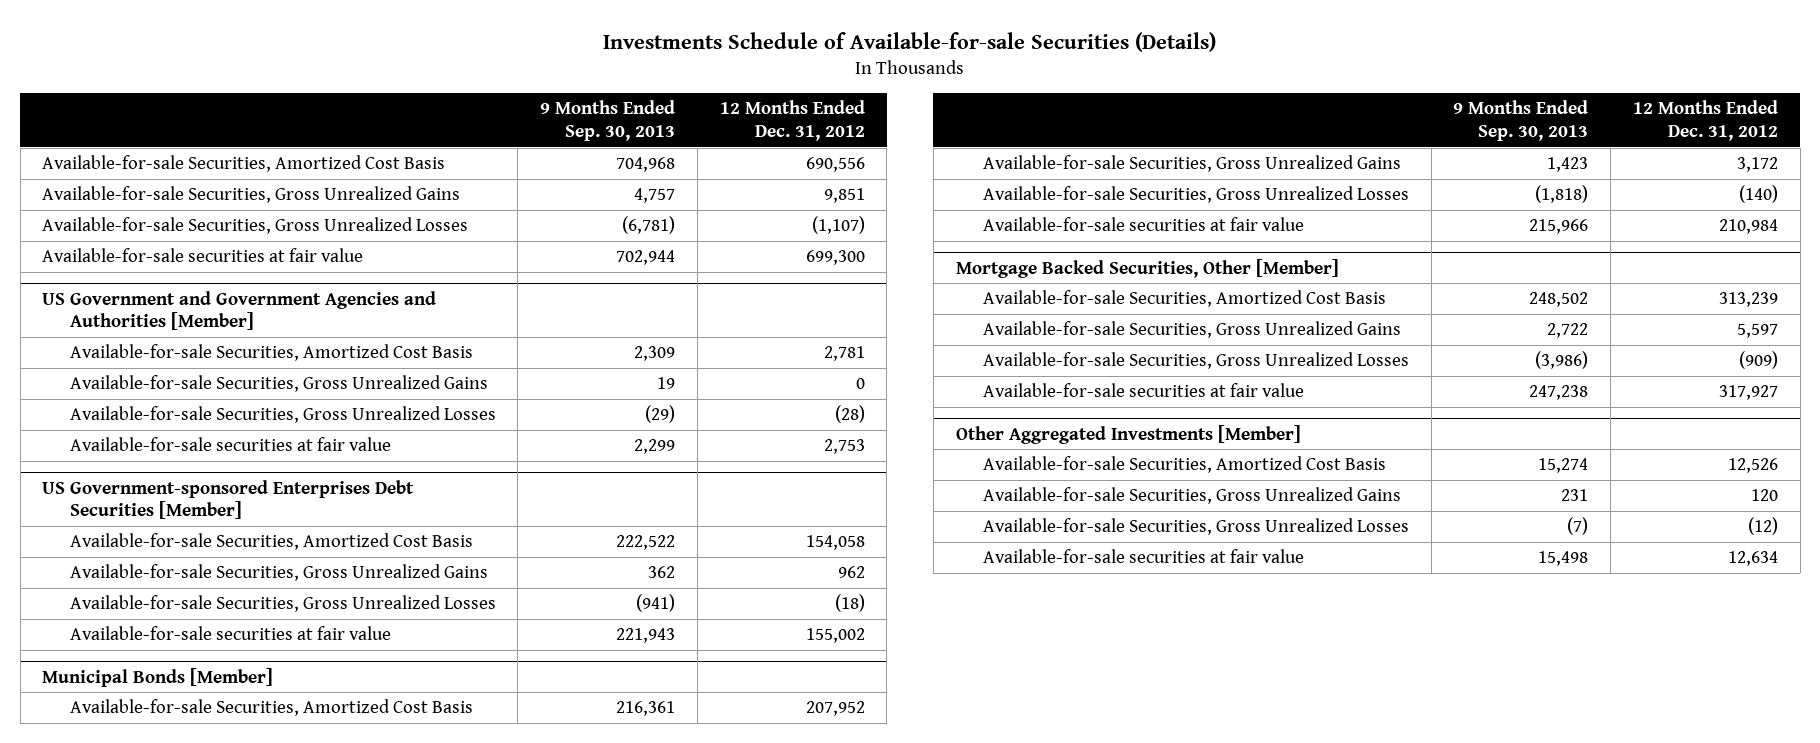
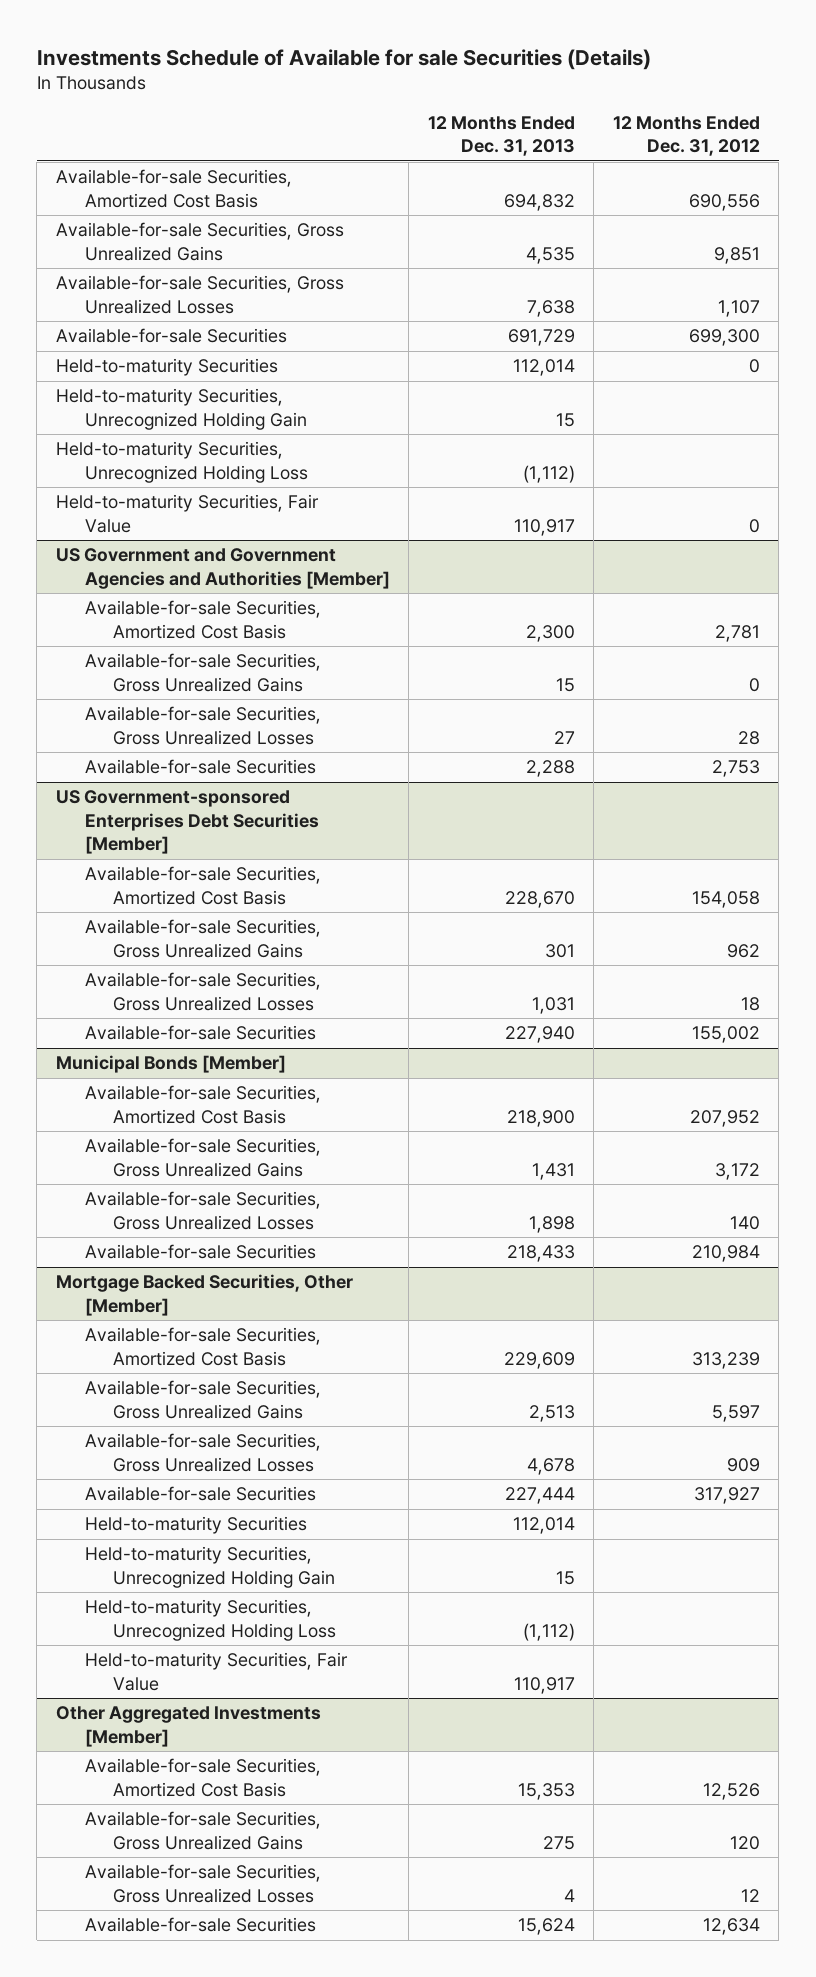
- Investments Schedule of Available-for-sale Securities (Details)
+ Investments Schedule of Available for sale Securities (Details)
- | 9 Months Ended Sep. 30, 2013 | 12 Months Ended Dec. 31, 2012
+ | 12 Months Ended Dec. 31, 2013 | 12 Months Ended Dec. 31, 2012
- Available-for-sale Securities, Gross Unrealized Losses | (6,781) | (1,107)
- Available-for-sale securities at fair value | 702,944 | 699,300
+ Available-for-sale Securities, Gross Unrealized Losses | 7,638 | 1,107
+ Available-for-sale Securities | 691,729 | 699,300
+ Held-to-maturity Securities | 112,014 | 0
+ Held-to-maturity Securities, Unrecognized Holding Gain | 15 |
+ Held-to-maturity Securities, Unrecognized Holding Loss | (1,112) |
+ Held-to-maturity Securities, Fair Value | 110,917 | 0
@ US Government and Government Agencies and Authorities [Member]
- Available-for-sale Securities, Gross Unrealized Losses | (29) | (28)
- Available-for-sale securities at fair value | 2,299 | 2,753
+ Available-for-sale Securities, Gross Unrealized Losses | 27 | 28
+ Available-for-sale Securities | 2,288 | 2,753
@ US Government-sponsored Enterprises Debt Securities [Member]
- Available-for-sale Securities, Gross Unrealized Losses | (941) | (18)
- Available-for-sale securities at fair value | 221,943 | 155,002
+ Available-for-sale Securities, Gross Unrealized Losses | 1,031 | 18
+ Available-for-sale Securities | 227,940 | 155,002
@ Municipal Bonds [Member]
- Available-for-sale Securities, Gross Unrealized Losses | (1,818) | (140)
- Available-for-sale securities at fair value | 215,966 | 210,984
+ Available-for-sale Securities, Gross Unrealized Losses | 1,898 | 140
+ Available-for-sale Securities | 218,433 | 210,984
@ Mortgage Backed Securities, Other [Member]
- Available-for-sale Securities, Gross Unrealized Losses | (3,986) | (909)
- Available-for-sale securities at fair value | 247,238 | 317,927
+ Available-for-sale Securities, Gross Unrealized Losses | 4,678 | 909
+ Available-for-sale Securities | 227,444 | 317,927
+ Held-to-maturity Securities | 112,014 |
+ Held-to-maturity Securities, Unrecognized Holding Gain | 15 |
+ Held-to-maturity Securities, Unrecognized Holding Loss | (1,112) |
+ Held-to-maturity Securities, Fair Value | 110,917 |
@ Other Aggregated Investments [Member]
- Available-for-sale Securities, Gross Unrealized Losses | (7) | (12)
- Available-for-sale securities at fair value | 15,498 | 12,634
+ Available-for-sale Securities, Gross Unrealized Losses | 4 | 12
+ Available-for-sale Securities | 15,624 | 12,634

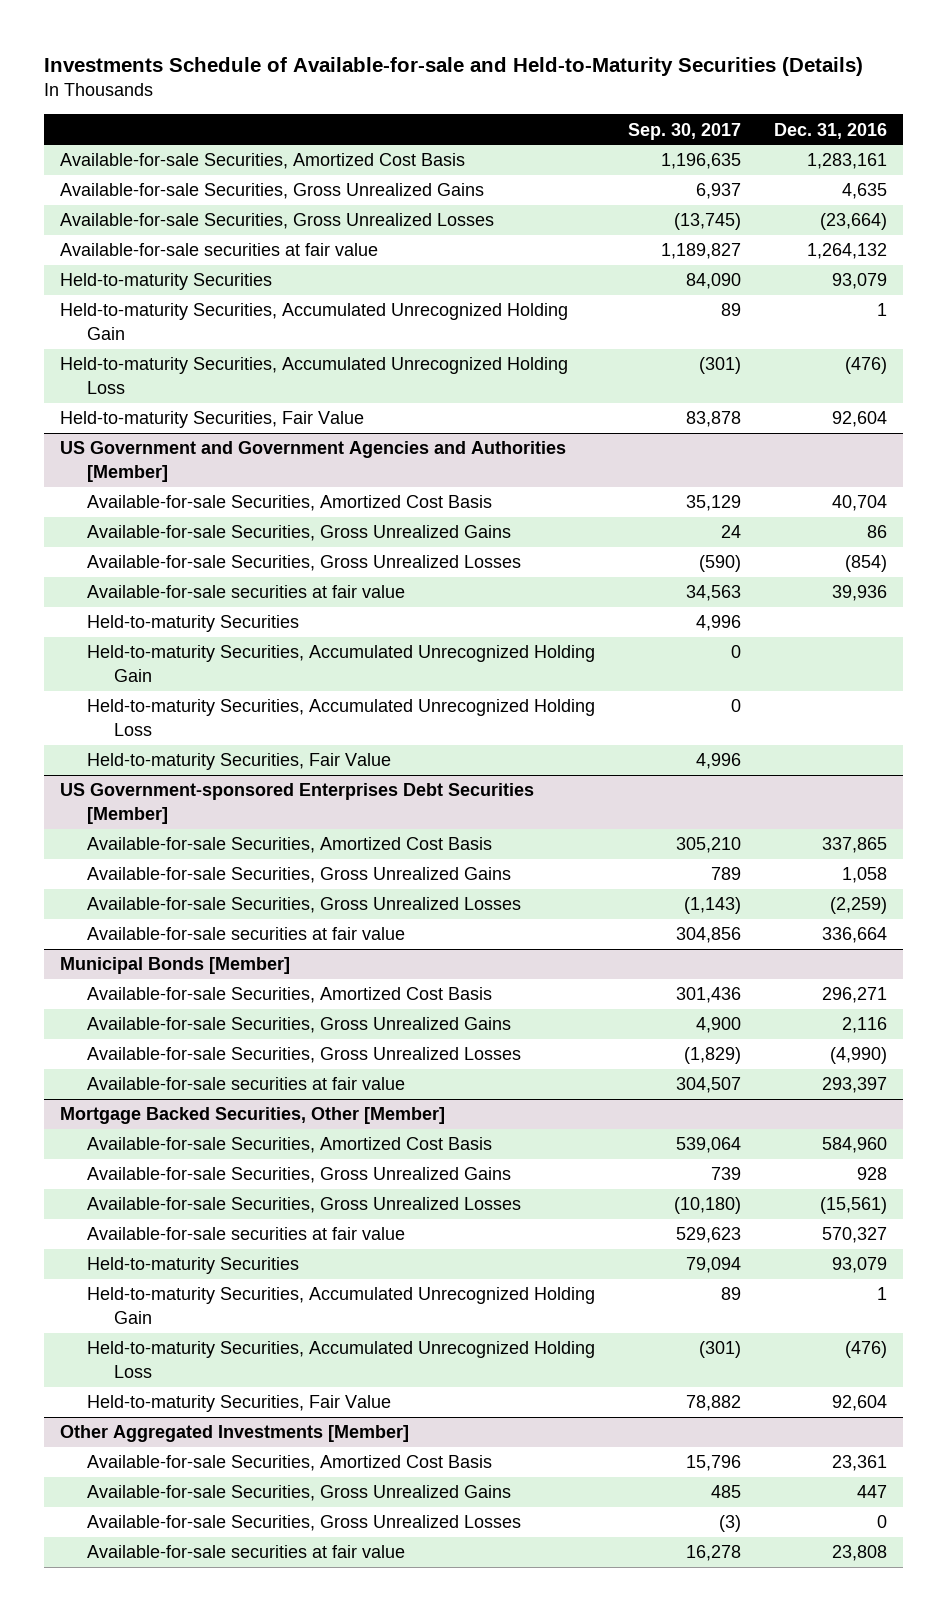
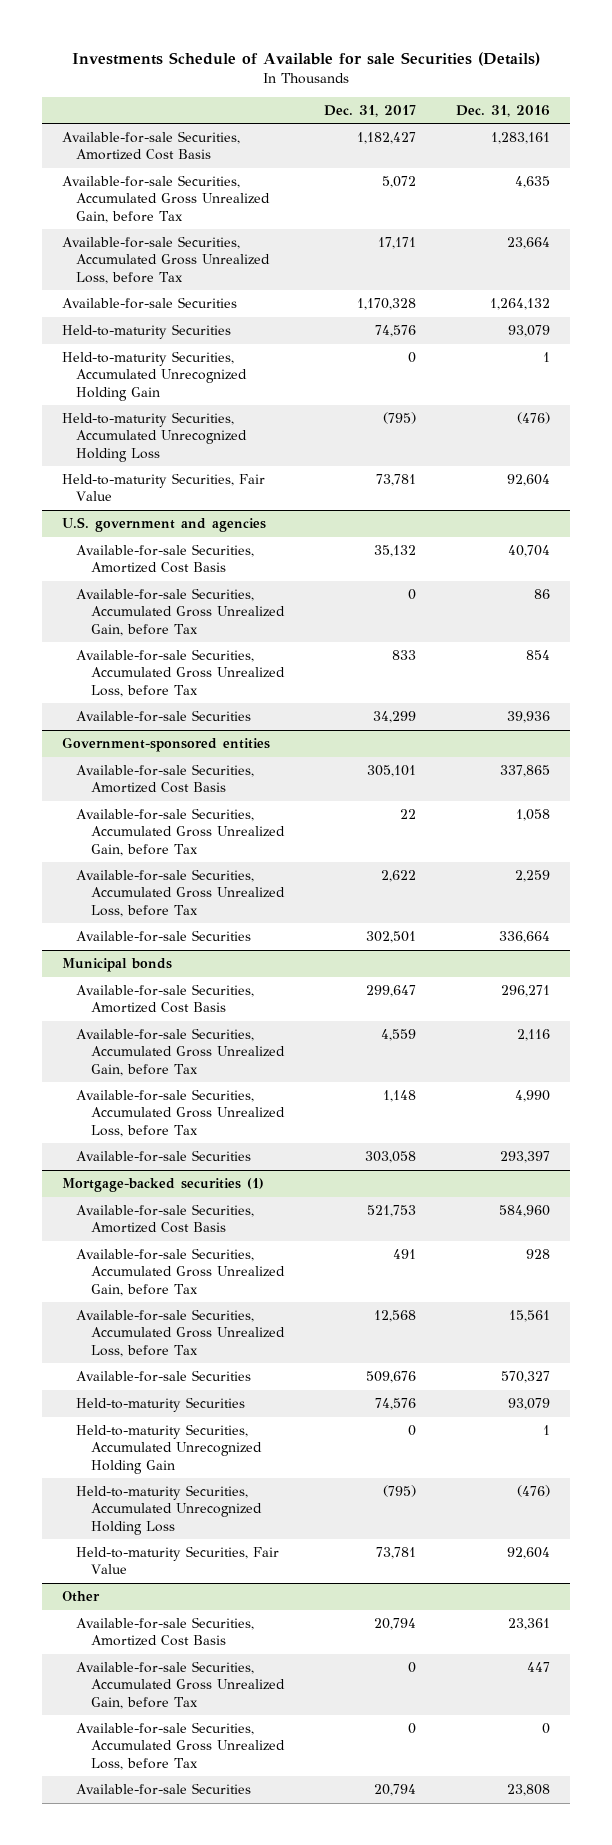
- Investments Schedule of Available-for-sale and Held-to-Maturity Securities (Details)
+ Investments Schedule of Available for sale Securities (Details)
- | Sep. 30, 2017 | Dec. 31, 2016
+ | Dec. 31, 2017 | Dec. 31, 2016
- Available-for-sale Securities, Gross Unrealized Gains | 6,937 | 4,635
- Available-for-sale Securities, Gross Unrealized Losses | (13,745) | (23,664)
- Available-for-sale securities at fair value | 1,189,827 | 1,264,132
+ Available-for-sale Securities, Accumulated Gross Unrealized Gain, before Tax | 5,072 | 4,635
+ Available-for-sale Securities, Accumulated Gross Unrealized Loss, before Tax | 17,171 | 23,664
+ Available-for-sale Securities | 1,170,328 | 1,264,132
- US Government and Government Agencies and Authorities [Member]
+ U.S. government and agencies
- Available-for-sale Securities, Gross Unrealized Gains | 24 | 86
- Available-for-sale Securities, Gross Unrealized Losses | (590) | (854)
- Available-for-sale securities at fair value | 34,563 | 39,936
- Held-to-maturity Securities | 4,996 |
- Held-to-maturity Securities, Accumulated Unrecognized Holding Gain | 0 |
- Held-to-maturity Securities, Accumulated Unrecognized Holding Loss | 0 |
- Held-to-maturity Securities, Fair Value | 4,996 |
- US Government-sponsored Enterprises Debt Securities [Member]
+ Available-for-sale Securities, Accumulated Gross Unrealized Gain, before Tax | 0 | 86
+ Available-for-sale Securities, Accumulated Gross Unrealized Loss, before Tax | 833 | 854
+ Available-for-sale Securities | 34,299 | 39,936
+ Government-sponsored entities
- Available-for-sale Securities, Gross Unrealized Gains | 789 | 1,058
- Available-for-sale Securities, Gross Unrealized Losses | (1,143) | (2,259)
- Available-for-sale securities at fair value | 304,856 | 336,664
- Municipal Bonds [Member]
+ Available-for-sale Securities, Accumulated Gross Unrealized Gain, before Tax | 22 | 1,058
+ Available-for-sale Securities, Accumulated Gross Unrealized Loss, before Tax | 2,622 | 2,259
+ Available-for-sale Securities | 302,501 | 336,664
+ Municipal bonds
- Available-for-sale Securities, Gross Unrealized Gains | 4,900 | 2,116
- Available-for-sale Securities, Gross Unrealized Losses | (1,829) | (4,990)
- Available-for-sale securities at fair value | 304,507 | 293,397
- Mortgage Backed Securities, Other [Member]
+ Available-for-sale Securities, Accumulated Gross Unrealized Gain, before Tax | 4,559 | 2,116
+ Available-for-sale Securities, Accumulated Gross Unrealized Loss, before Tax | 1,148 | 4,990
+ Available-for-sale Securities | 303,058 | 293,397
+ Mortgage-backed securities (1)
- Available-for-sale Securities, Gross Unrealized Gains | 739 | 928
- Available-for-sale Securities, Gross Unrealized Losses | (10,180) | (15,561)
- Available-for-sale securities at fair value | 529,623 | 570,327
+ Available-for-sale Securities, Accumulated Gross Unrealized Gain, before Tax | 491 | 928
+ Available-for-sale Securities, Accumulated Gross Unrealized Loss, before Tax | 12,568 | 15,561
+ Available-for-sale Securities | 509,676 | 570,327
- Other Aggregated Investments [Member]
+ Other
- Available-for-sale Securities, Gross Unrealized Gains | 485 | 447
- Available-for-sale Securities, Gross Unrealized Losses | (3) | 0
- Available-for-sale securities at fair value | 16,278 | 23,808
+ Available-for-sale Securities, Accumulated Gross Unrealized Gain, before Tax | 0 | 447
+ Available-for-sale Securities, Accumulated Gross Unrealized Loss, before Tax | 0 | 0
+ Available-for-sale Securities | 20,794 | 23,808

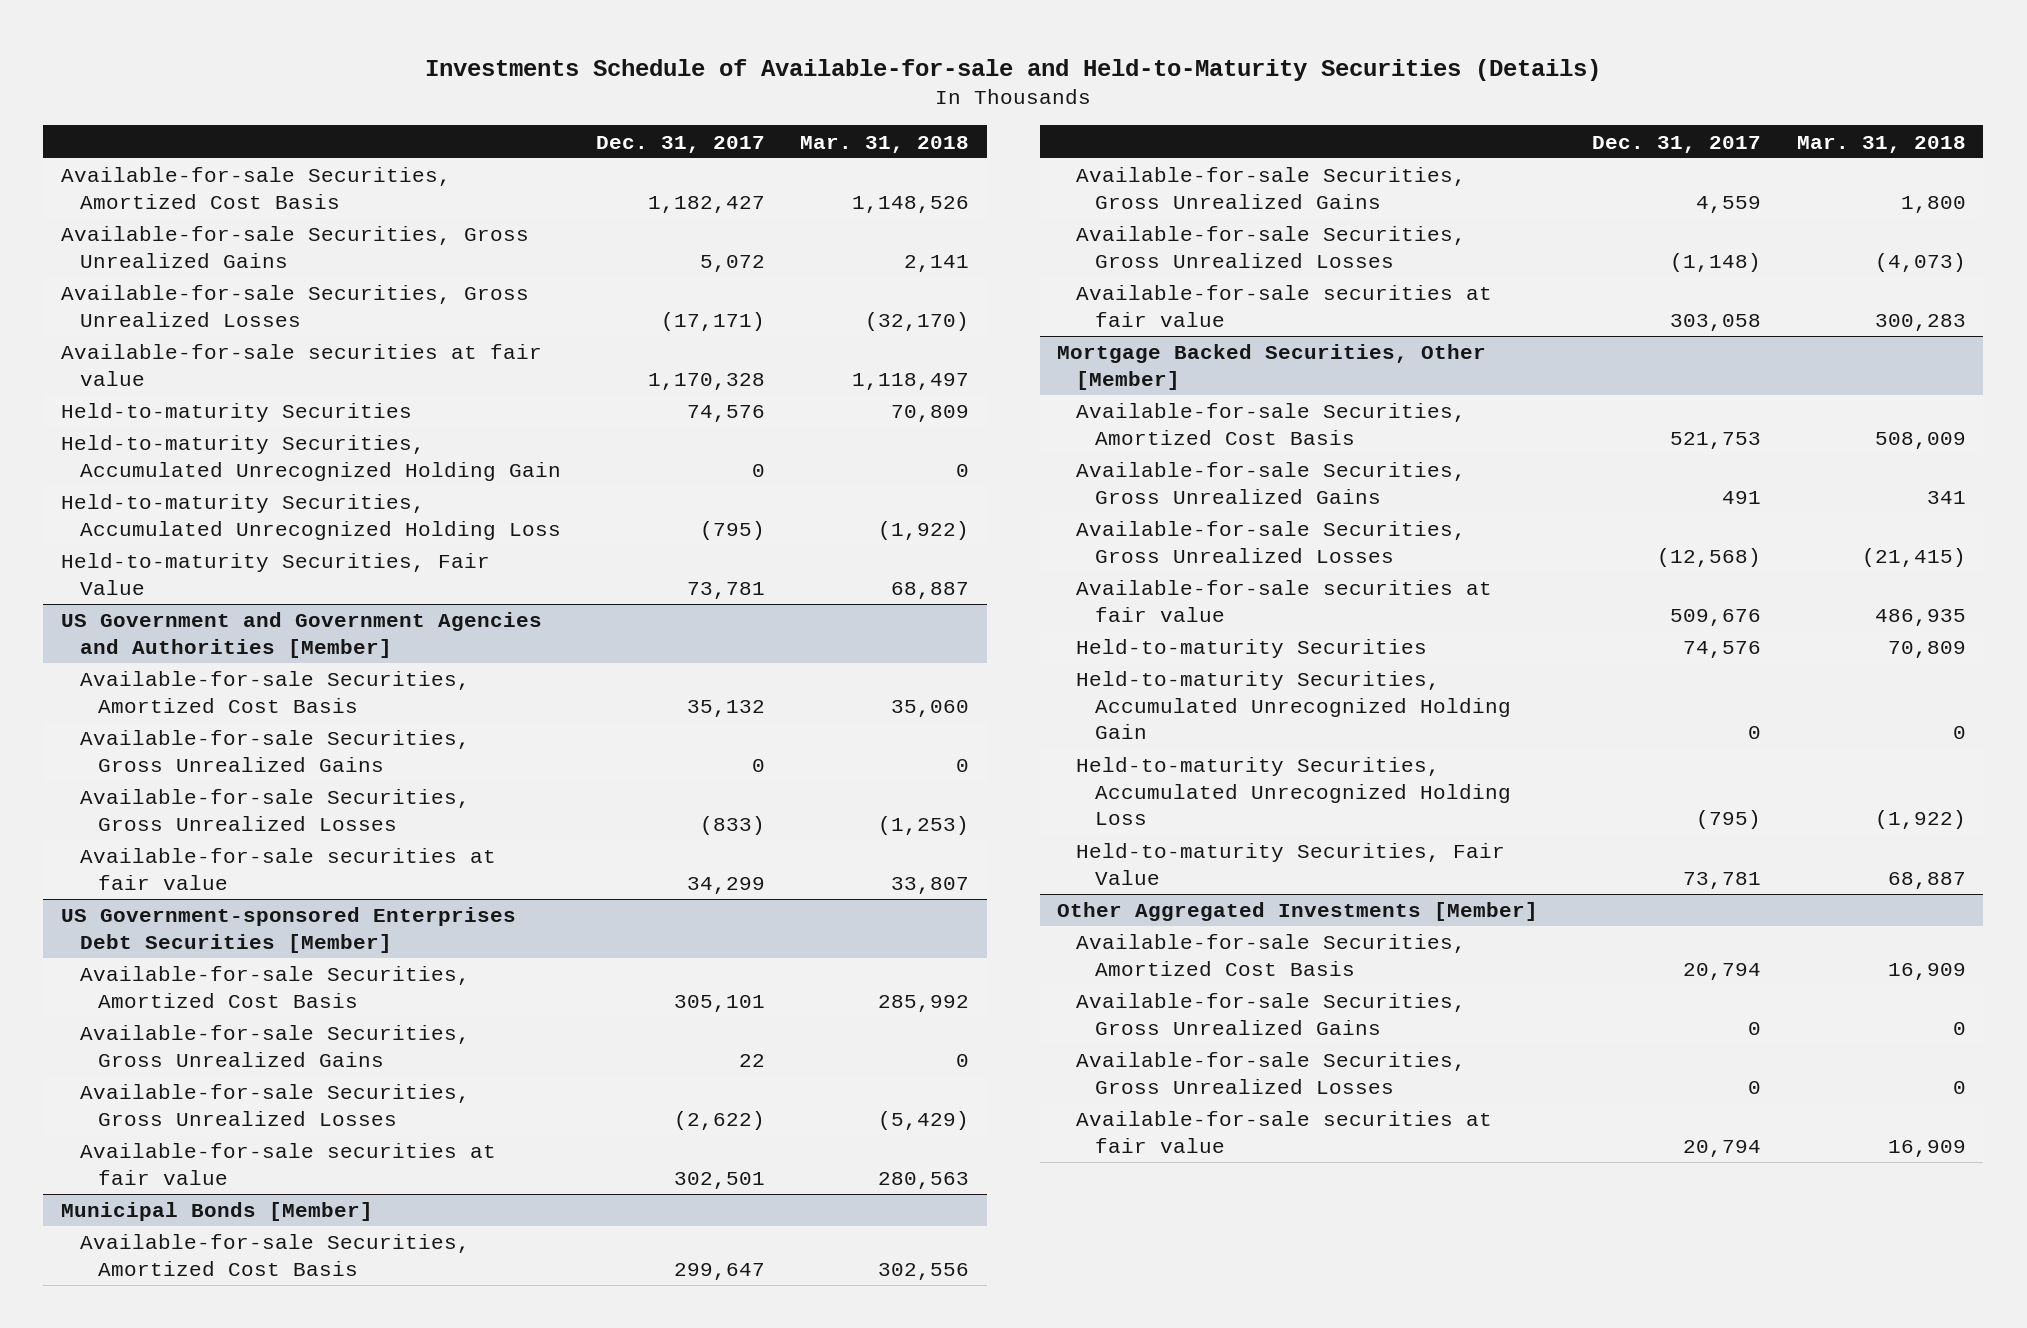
- Investments Schedule of Available for sale Securities (Details)
+ Investments Schedule of Available-for-sale and Held-to-Maturity Securities (Details)
- | Dec. 31, 2017 | Dec. 31, 2016
+ | Dec. 31, 2017 | Mar. 31, 2018
- Available-for-sale Securities, Accumulated Gross Unrealized Gain, before Tax | 5,072 | 4,635
- Available-for-sale Securities, Accumulated Gross Unrealized Loss, before Tax | 17,171 | 23,664
- Available-for-sale Securities | 1,170,328 | 1,264,132
+ Available-for-sale Securities, Gross Unrealized Gains | 5,072 | 2,141
+ Available-for-sale Securities, Gross Unrealized Losses | (17,171) | (32,170)
+ Available-for-sale securities at fair value | 1,170,328 | 1,118,497
- U.S. government and agencies
+ US Government and Government Agencies and Authorities [Member]
- Available-for-sale Securities, Accumulated Gross Unrealized Gain, before Tax | 0 | 86
- Available-for-sale Securities, Accumulated Gross Unrealized Loss, before Tax | 833 | 854
- Available-for-sale Securities | 34,299 | 39,936
- Government-sponsored entities
+ Available-for-sale Securities, Gross Unrealized Gains | 0 | 0
+ Available-for-sale Securities, Gross Unrealized Losses | (833) | (1,253)
+ Available-for-sale securities at fair value | 34,299 | 33,807
+ US Government-sponsored Enterprises Debt Securities [Member]
- Available-for-sale Securities, Accumulated Gross Unrealized Gain, before Tax | 22 | 1,058
- Available-for-sale Securities, Accumulated Gross Unrealized Loss, before Tax | 2,622 | 2,259
- Available-for-sale Securities | 302,501 | 336,664
- Municipal bonds
+ Available-for-sale Securities, Gross Unrealized Gains | 22 | 0
+ Available-for-sale Securities, Gross Unrealized Losses | (2,622) | (5,429)
+ Available-for-sale securities at fair value | 302,501 | 280,563
+ Municipal Bonds [Member]
- Available-for-sale Securities, Accumulated Gross Unrealized Gain, before Tax | 4,559 | 2,116
- Available-for-sale Securities, Accumulated Gross Unrealized Loss, before Tax | 1,148 | 4,990
- Available-for-sale Securities | 303,058 | 293,397
- Mortgage-backed securities (1)
+ Available-for-sale Securities, Gross Unrealized Gains | 4,559 | 1,800
+ Available-for-sale Securities, Gross Unrealized Losses | (1,148) | (4,073)
+ Available-for-sale securities at fair value | 303,058 | 300,283
+ Mortgage Backed Securities, Other [Member]
- Available-for-sale Securities, Accumulated Gross Unrealized Gain, before Tax | 491 | 928
- Available-for-sale Securities, Accumulated Gross Unrealized Loss, before Tax | 12,568 | 15,561
- Available-for-sale Securities | 509,676 | 570,327
+ Available-for-sale Securities, Gross Unrealized Gains | 491 | 341
+ Available-for-sale Securities, Gross Unrealized Losses | (12,568) | (21,415)
+ Available-for-sale securities at fair value | 509,676 | 486,935
- Other
+ Other Aggregated Investments [Member]
- Available-for-sale Securities, Accumulated Gross Unrealized Gain, before Tax | 0 | 447
- Available-for-sale Securities, Accumulated Gross Unrealized Loss, before Tax | 0 | 0
- Available-for-sale Securities | 20,794 | 23,808
+ Available-for-sale Securities, Gross Unrealized Gains | 0 | 0
+ Available-for-sale Securities, Gross Unrealized Losses | 0 | 0
+ Available-for-sale securities at fair value | 20,794 | 16,909

